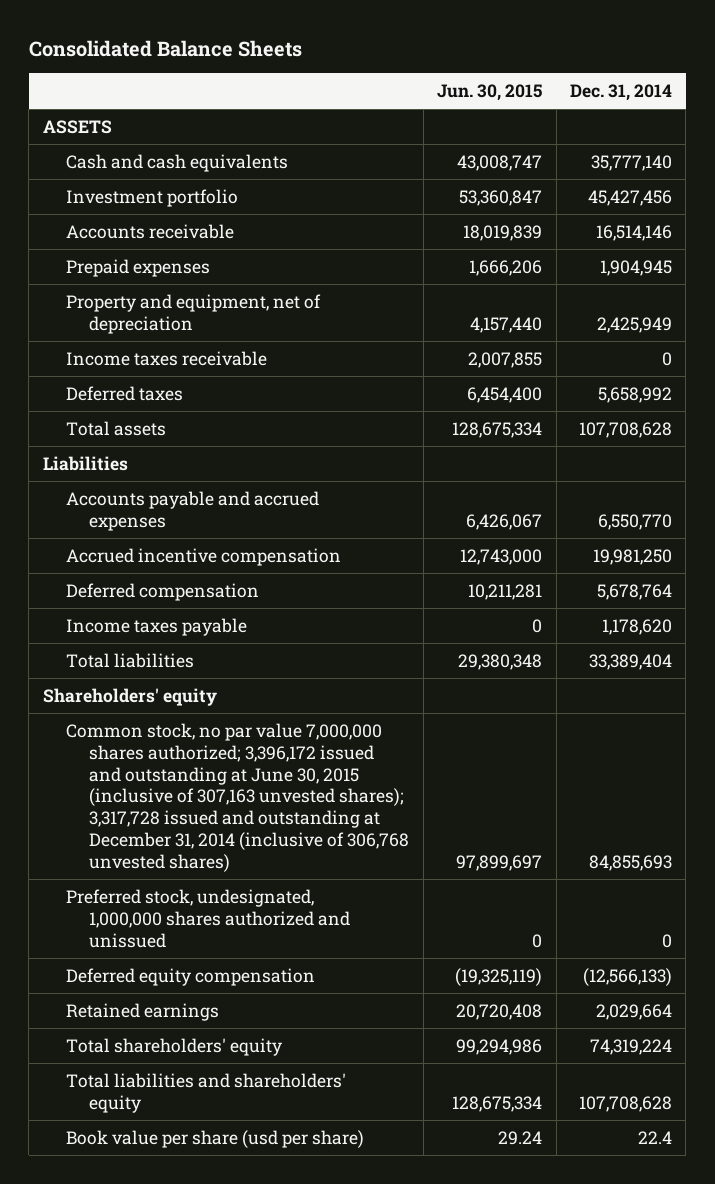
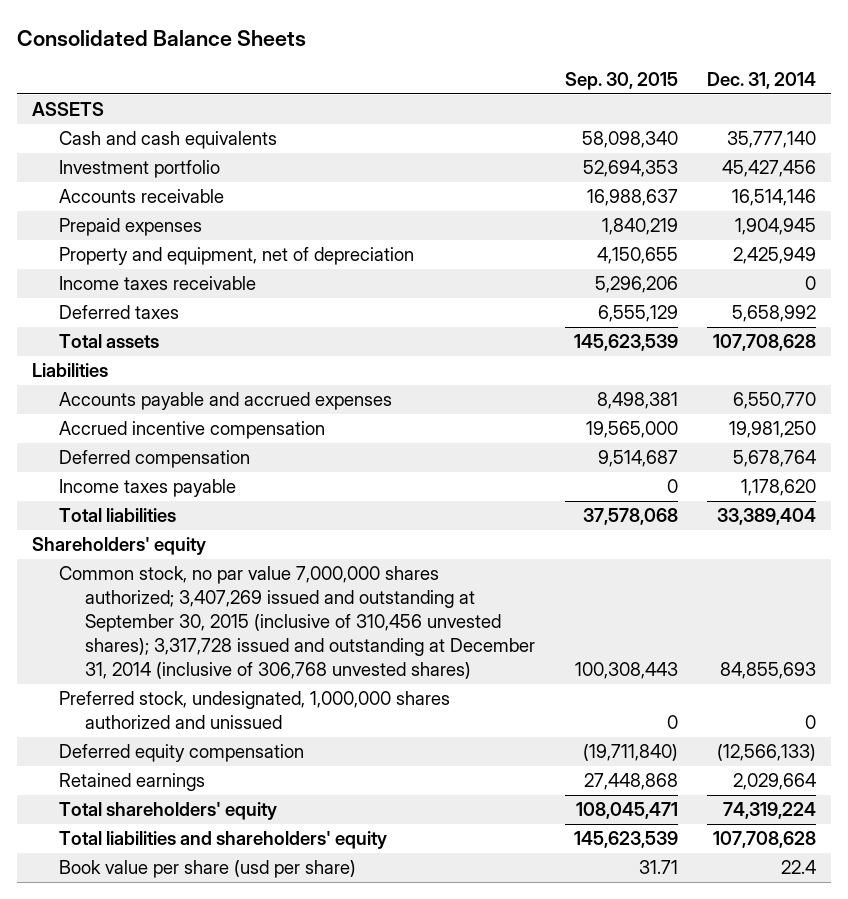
- | Jun. 30, 2015 | Dec. 31, 2014
+ | Sep. 30, 2015 | Dec. 31, 2014
- Common stock, no par value 7,000,000 shares authorized; 3,396,172 issued and outstanding at June 30, 2015 (inclusive of 307,163 unvested shares); 3,317,728 issued and outstanding at December 31, 2014 (inclusive of 306,768 unvested shares) | 97,899,697 | 84,855,693
+ Common stock, no par value 7,000,000 shares authorized; 3,407,269 issued and outstanding at September 30, 2015 (inclusive of 310,456 unvested shares); 3,317,728 issued and outstanding at December 31, 2014 (inclusive of 306,768 unvested shares) | 100,308,443 | 84,855,693

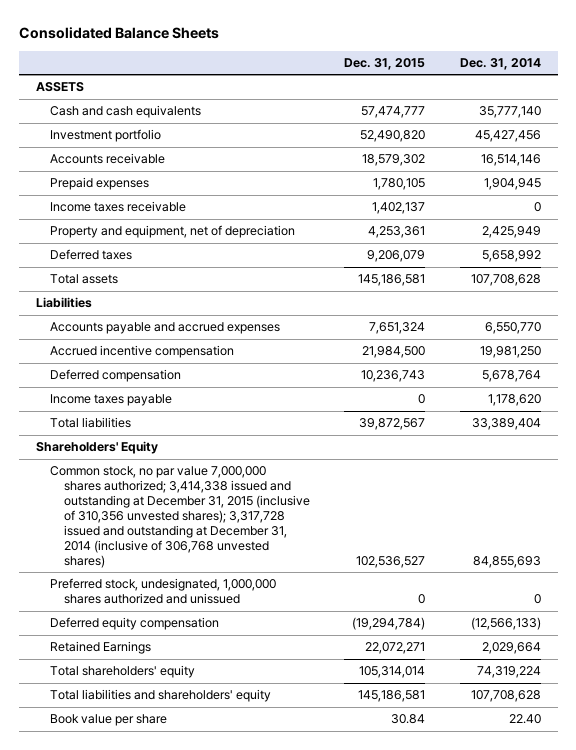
- | Sep. 30, 2015 | Dec. 31, 2014
+ | Dec. 31, 2015 | Dec. 31, 2014
moved down: Property and equipment, net of depreciation | 4,253,361 | 2,425,949
- Shareholders' equity
- Common stock, no par value 7,000,000 shares authorized; 3,407,269 issued and outstanding at September 30, 2015 (inclusive of 310,456 unvested shares); 3,317,728 issued and outstanding at December 31, 2014 (inclusive of 306,768 unvested shares) | 100,308,443 | 84,855,693
+ Shareholders' Equity
+ Common stock, no par value 7,000,000 shares authorized; 3,414,338 issued and outstanding at December 31, 2015 (inclusive of 310,356 unvested shares); 3,317,728 issued and outstanding at December 31, 2014 (inclusive of 306,768 unvested shares) | 102,536,527 | 84,855,693
- Retained earnings | 27,448,868 | 2,029,664
+ Retained Earnings | 22,072,271 | 2,029,664
- Book value per share (usd per share) | 31.71 | 22.4
+ Book value per share | 30.84 | 22.40

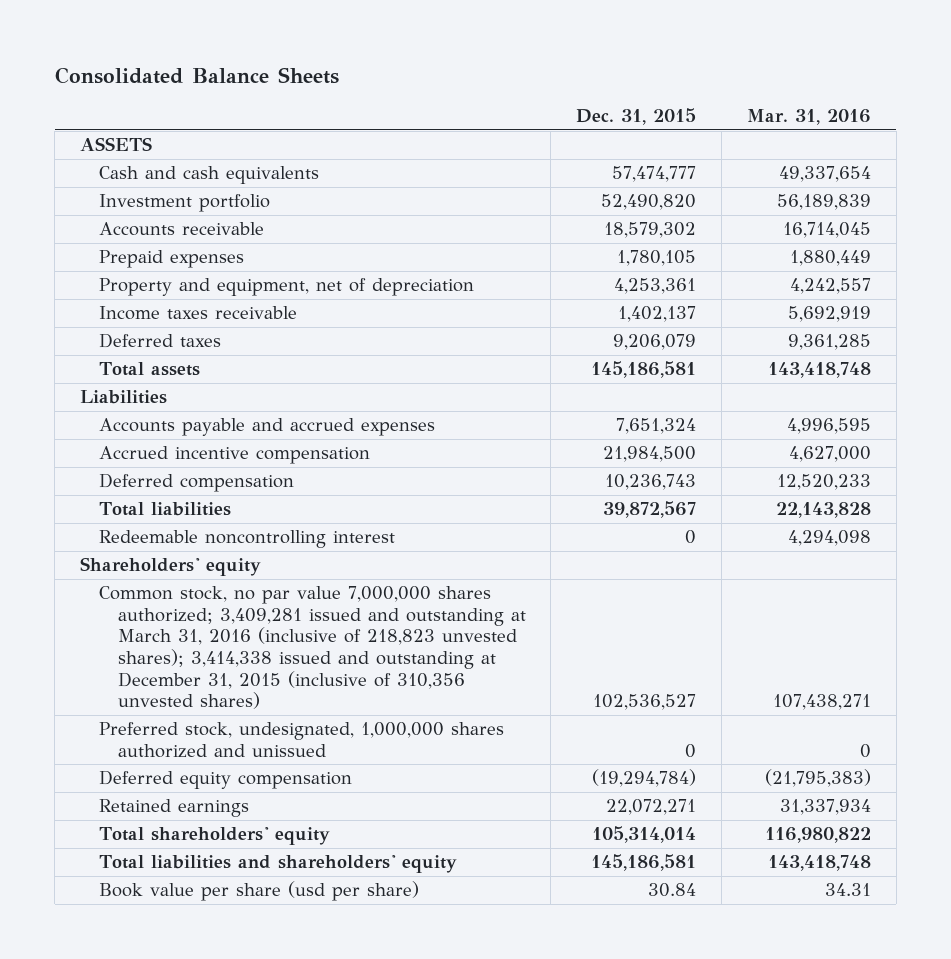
- | Dec. 31, 2015 | Dec. 31, 2014
+ | Dec. 31, 2015 | Mar. 31, 2016
moved down: Income taxes receivable | 1,402,137 | 5,692,919
- Income taxes payable | 0 | 1,178,620
- Shareholders' Equity
- Common stock, no par value 7,000,000 shares authorized; 3,414,338 issued and outstanding at December 31, 2015 (inclusive of 310,356 unvested shares); 3,317,728 issued and outstanding at December 31, 2014 (inclusive of 306,768 unvested shares) | 102,536,527 | 84,855,693
+ Redeemable noncontrolling interest | 0 | 4,294,098
+ Shareholders' equity
+ Common stock, no par value 7,000,000 shares authorized; 3,409,281 issued and outstanding at March 31, 2016 (inclusive of 218,823 unvested shares); 3,414,338 issued and outstanding at December 31, 2015 (inclusive of 310,356 unvested shares) | 102,536,527 | 107,438,271
- Retained Earnings | 22,072,271 | 2,029,664
+ Retained earnings | 22,072,271 | 31,337,934
- Book value per share | 30.84 | 22.40
+ Book value per share (usd per share) | 30.84 | 34.31

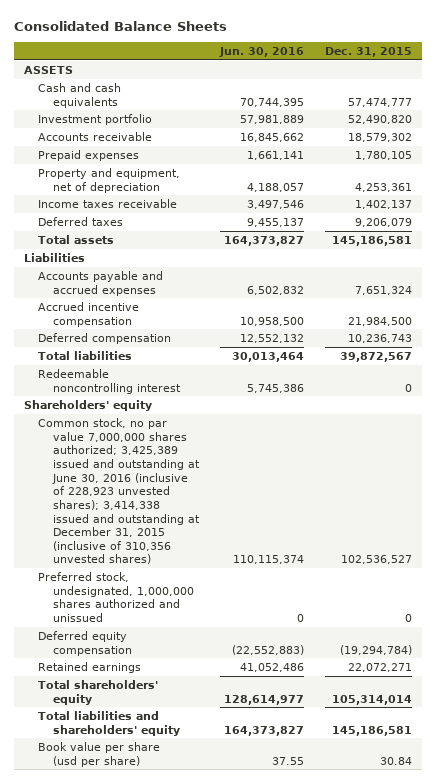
- | Dec. 31, 2015 | Mar. 31, 2016
+ | Jun. 30, 2016 | Dec. 31, 2015
- Common stock, no par value 7,000,000 shares authorized; 3,409,281 issued and outstanding at March 31, 2016 (inclusive of 218,823 unvested shares); 3,414,338 issued and outstanding at December 31, 2015 (inclusive of 310,356 unvested shares) | 102,536,527 | 107,438,271
+ Common stock, no par value 7,000,000 shares authorized; 3,425,389 issued and outstanding at June 30, 2016 (inclusive of 228,923 unvested shares); 3,414,338 issued and outstanding at December 31, 2015 (inclusive of 310,356 unvested shares) | 110,115,374 | 102,536,527

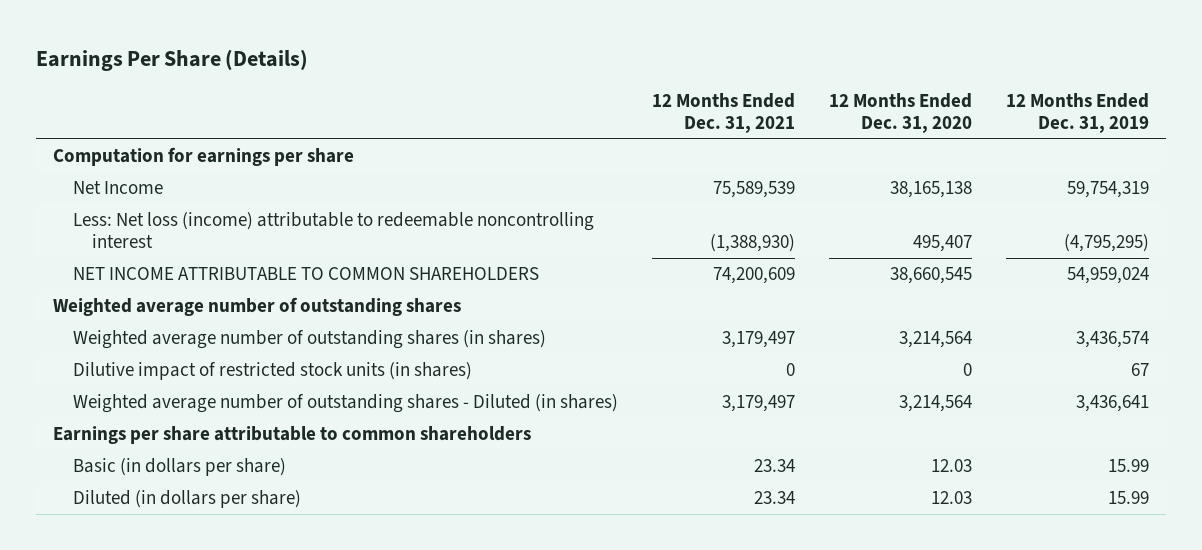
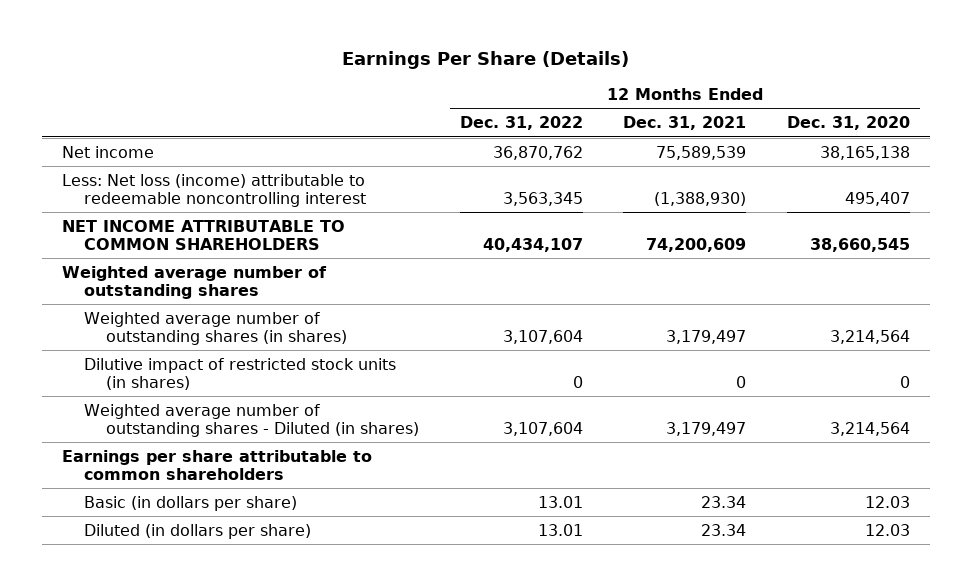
- | 12 Months Ended Dec. 31, 2021 | 12 Months Ended Dec. 31, 2020 | 12 Months Ended Dec. 31, 2019
+ | 12 Months Ended Dec. 31, 2022 | 12 Months Ended Dec. 31, 2021 | 12 Months Ended Dec. 31, 2020
- Computation for earnings per share
- Net Income | 75,589,539 | 38,165,138 | 59,754,319
+ Net income | 36,870,762 | 75,589,539 | 38,165,138

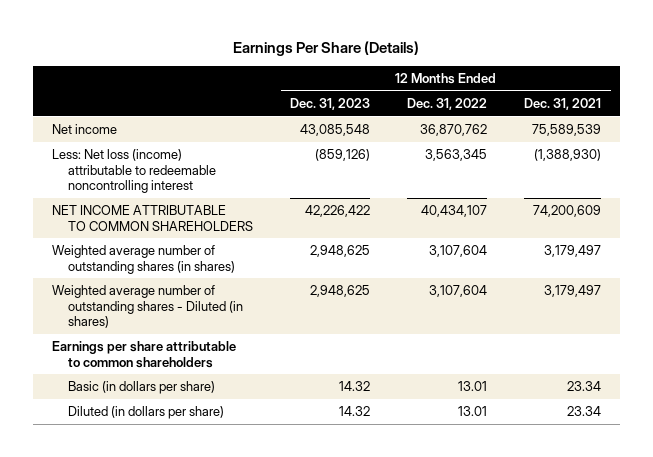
- | 12 Months Ended Dec. 31, 2022 | 12 Months Ended Dec. 31, 2021 | 12 Months Ended Dec. 31, 2020
+ | 12 Months Ended Dec. 31, 2023 | 12 Months Ended Dec. 31, 2022 | 12 Months Ended Dec. 31, 2021
- Weighted average number of outstanding shares
- Dilutive impact of restricted stock units (in shares) | 0 | 0 | 0

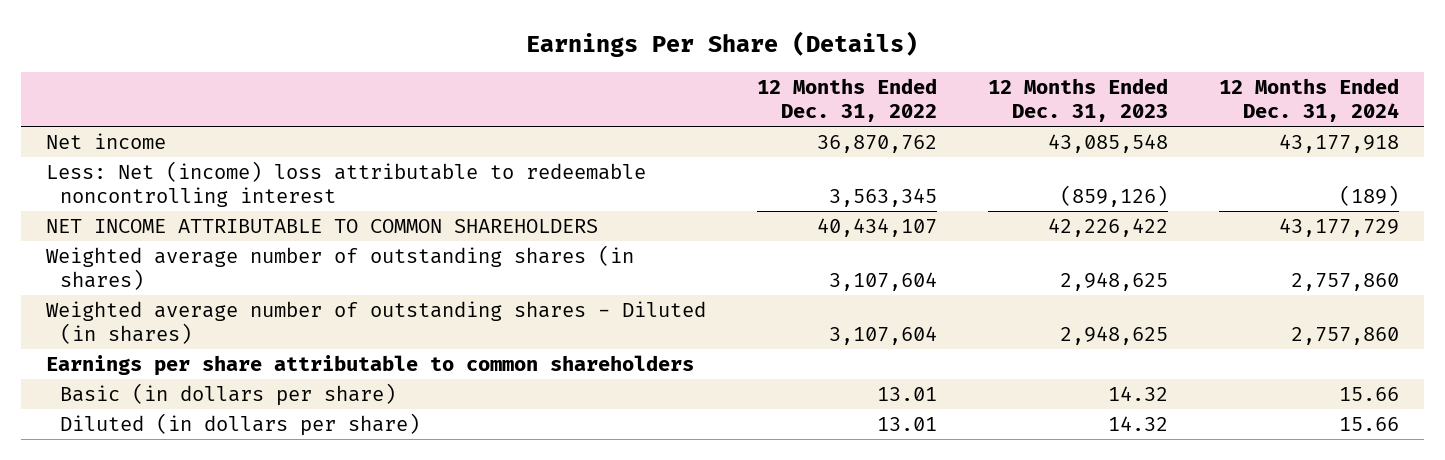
- | 12 Months Ended Dec. 31, 2023 | 12 Months Ended Dec. 31, 2022 | 12 Months Ended Dec. 31, 2021
+ | 12 Months Ended Dec. 31, 2022 | 12 Months Ended Dec. 31, 2023 | 12 Months Ended Dec. 31, 2024
- Less: Net loss (income) attributable to redeemable noncontrolling interest | (859,126) | 3,563,345 | (1,388,930)
+ Less: Net (income) loss attributable to redeemable noncontrolling interest | 3,563,345 | (859,126) | (189)

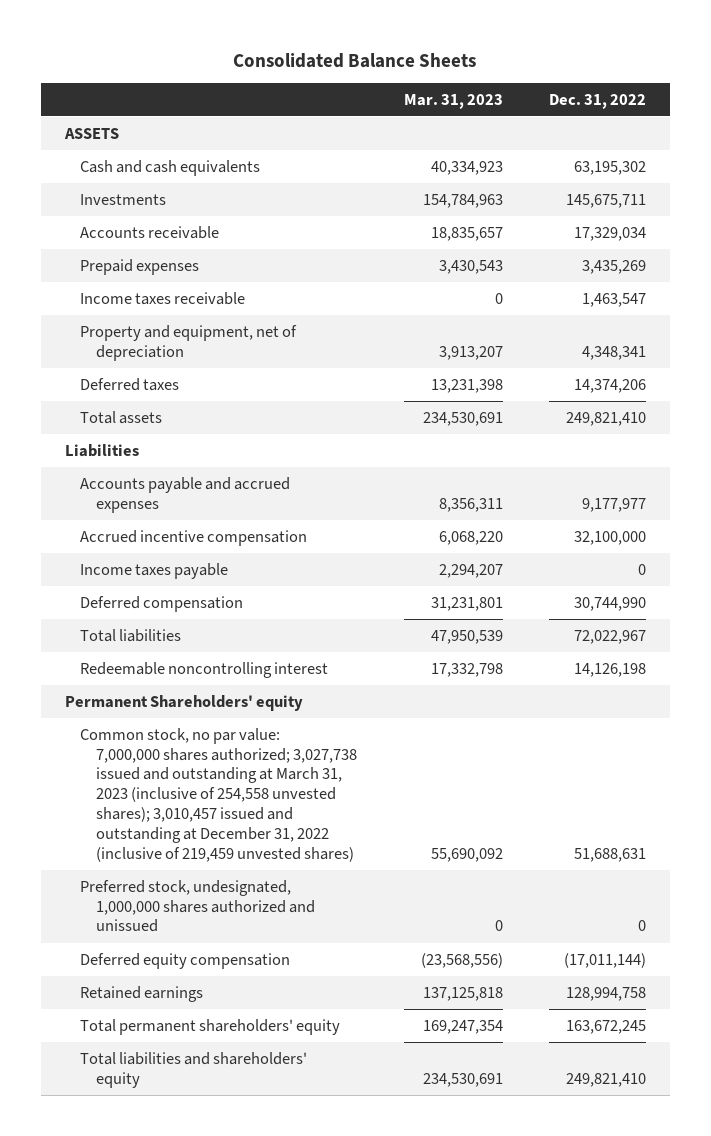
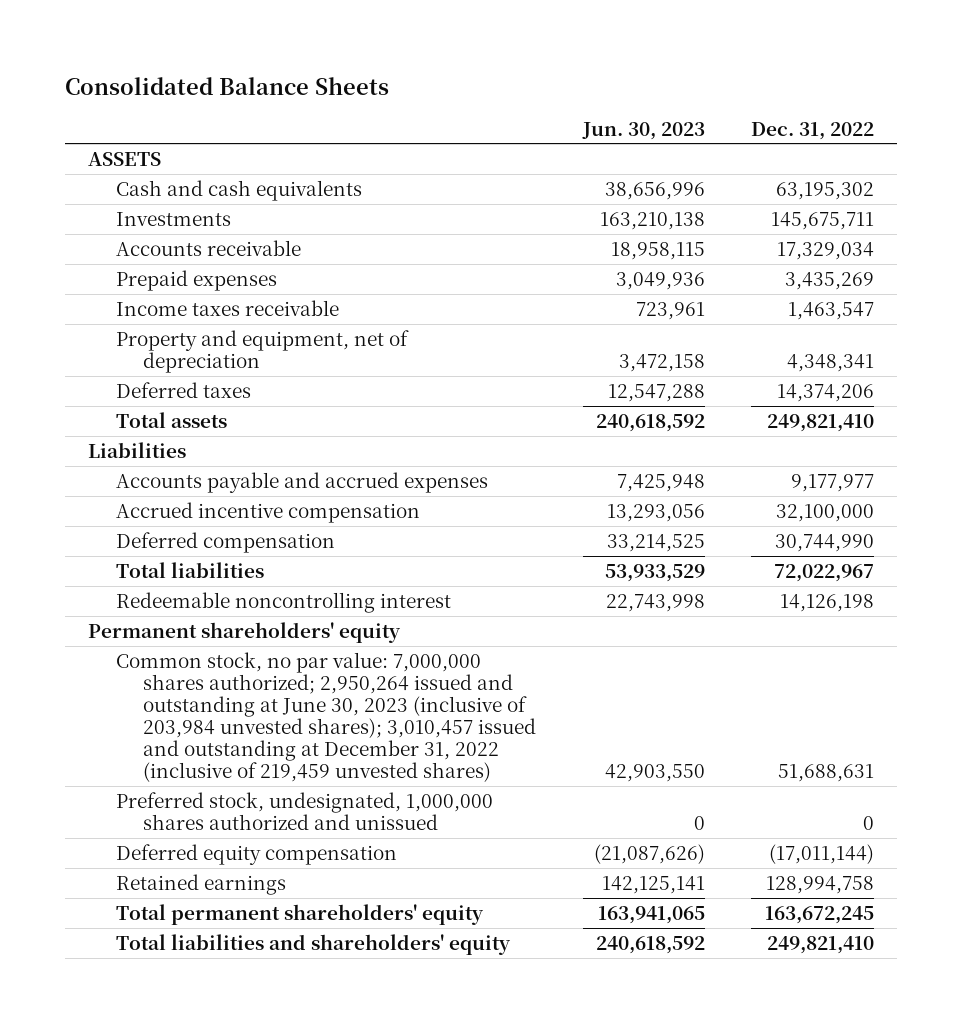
- | Mar. 31, 2023 | Dec. 31, 2022
+ | Jun. 30, 2023 | Dec. 31, 2022
- Income taxes payable | 2,294,207 | 0
- Permanent Shareholders' equity
- Common stock, no par value: 7,000,000 shares authorized; 3,027,738 issued and outstanding at March 31, 2023 (inclusive of 254,558 unvested shares); 3,010,457 issued and outstanding at December 31, 2022 (inclusive of 219,459 unvested shares) | 55,690,092 | 51,688,631
+ Permanent shareholders' equity
+ Common stock, no par value: 7,000,000 shares authorized; 2,950,264 issued and outstanding at June 30, 2023 (inclusive of 203,984 unvested shares); 3,010,457 issued and outstanding at December 31, 2022 (inclusive of 219,459 unvested shares) | 42,903,550 | 51,688,631

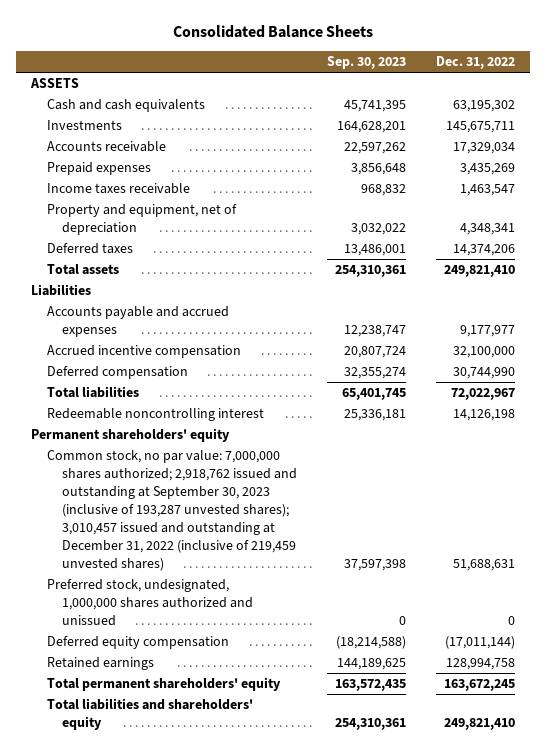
- | Jun. 30, 2023 | Dec. 31, 2022
+ | Sep. 30, 2023 | Dec. 31, 2022
- Common stock, no par value: 7,000,000 shares authorized; 2,950,264 issued and outstanding at June 30, 2023 (inclusive of 203,984 unvested shares); 3,010,457 issued and outstanding at December 31, 2022 (inclusive of 219,459 unvested shares) | 42,903,550 | 51,688,631
+ Common stock, no par value: 7,000,000 shares authorized; 2,918,762 issued and outstanding at September 30, 2023 (inclusive of 193,287 unvested shares); 3,010,457 issued and outstanding at December 31, 2022 (inclusive of 219,459 unvested shares) | 37,597,398 | 51,688,631

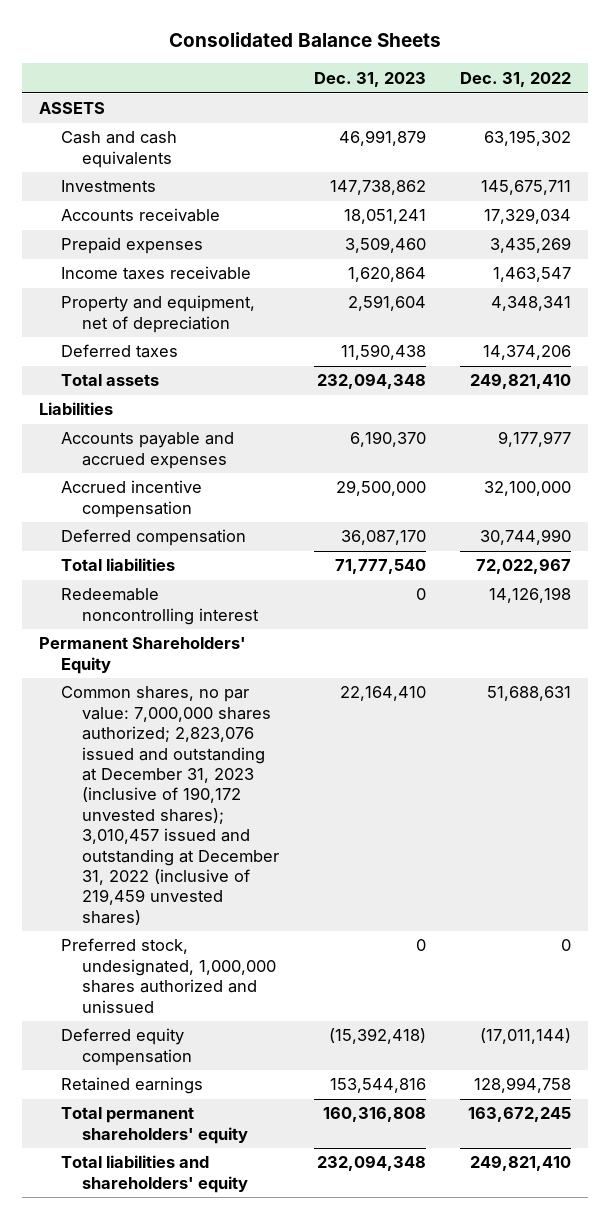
- | Sep. 30, 2023 | Dec. 31, 2022
+ | Dec. 31, 2023 | Dec. 31, 2022
- Permanent shareholders' equity
- Common stock, no par value: 7,000,000 shares authorized; 2,918,762 issued and outstanding at September 30, 2023 (inclusive of 193,287 unvested shares); 3,010,457 issued and outstanding at December 31, 2022 (inclusive of 219,459 unvested shares) | 37,597,398 | 51,688,631
+ Permanent Shareholders' Equity
+ Common shares, no par value: 7,000,000 shares authorized; 2,823,076 issued and outstanding at December 31, 2023 (inclusive of 190,172 unvested shares); 3,010,457 issued and outstanding at December 31, 2022 (inclusive of 219,459 unvested shares) | 22,164,410 | 51,688,631

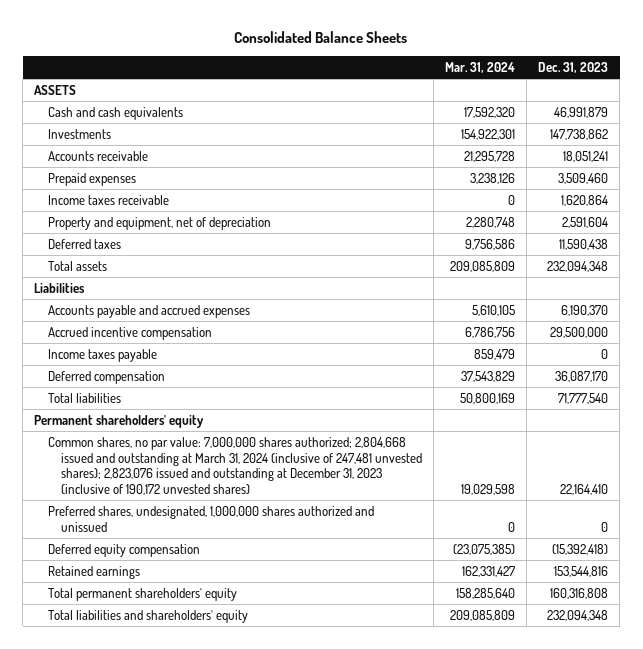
- | Dec. 31, 2023 | Dec. 31, 2022
+ | Mar. 31, 2024 | Dec. 31, 2023
+ Income taxes payable | 859,479 | 0
- Redeemable noncontrolling interest | 0 | 14,126,198
- Permanent Shareholders' Equity
- Common shares, no par value: 7,000,000 shares authorized; 2,823,076 issued and outstanding at December 31, 2023 (inclusive of 190,172 unvested shares); 3,010,457 issued and outstanding at December 31, 2022 (inclusive of 219,459 unvested shares) | 22,164,410 | 51,688,631
- Preferred stock, undesignated, 1,000,000 shares authorized and unissued | 0 | 0
+ Permanent shareholders' equity
+ Common shares, no par value: 7,000,000 shares authorized; 2,804,668 issued and outstanding at March 31, 2024 (inclusive of 247,481 unvested shares); 2,823,076 issued and outstanding at December 31, 2023 (inclusive of 190,172 unvested shares) | 19,029,598 | 22,164,410
+ Preferred shares, undesignated, 1,000,000 shares authorized and unissued | 0 | 0

